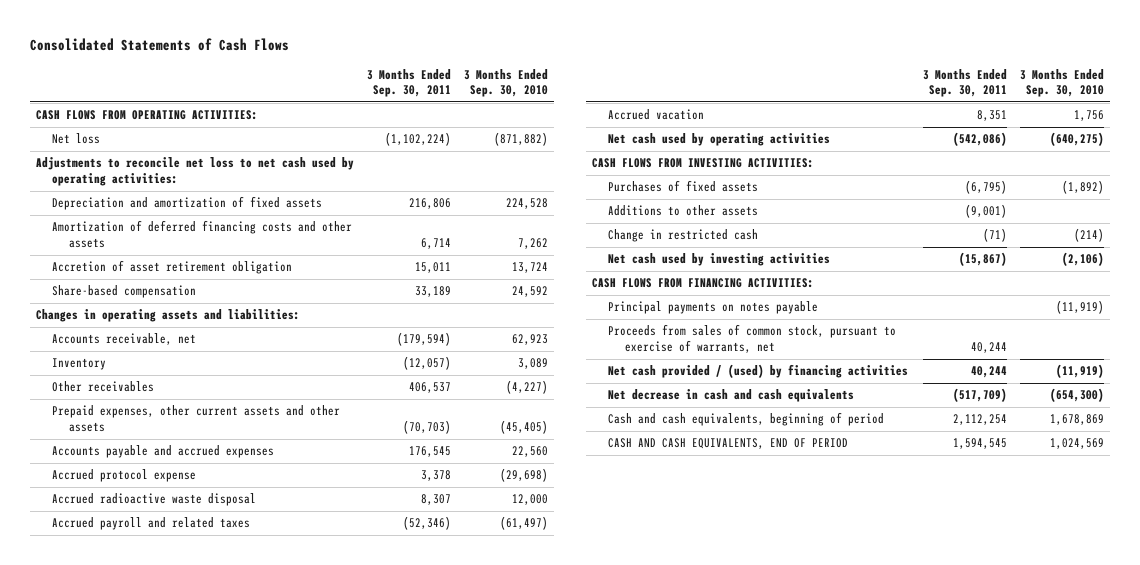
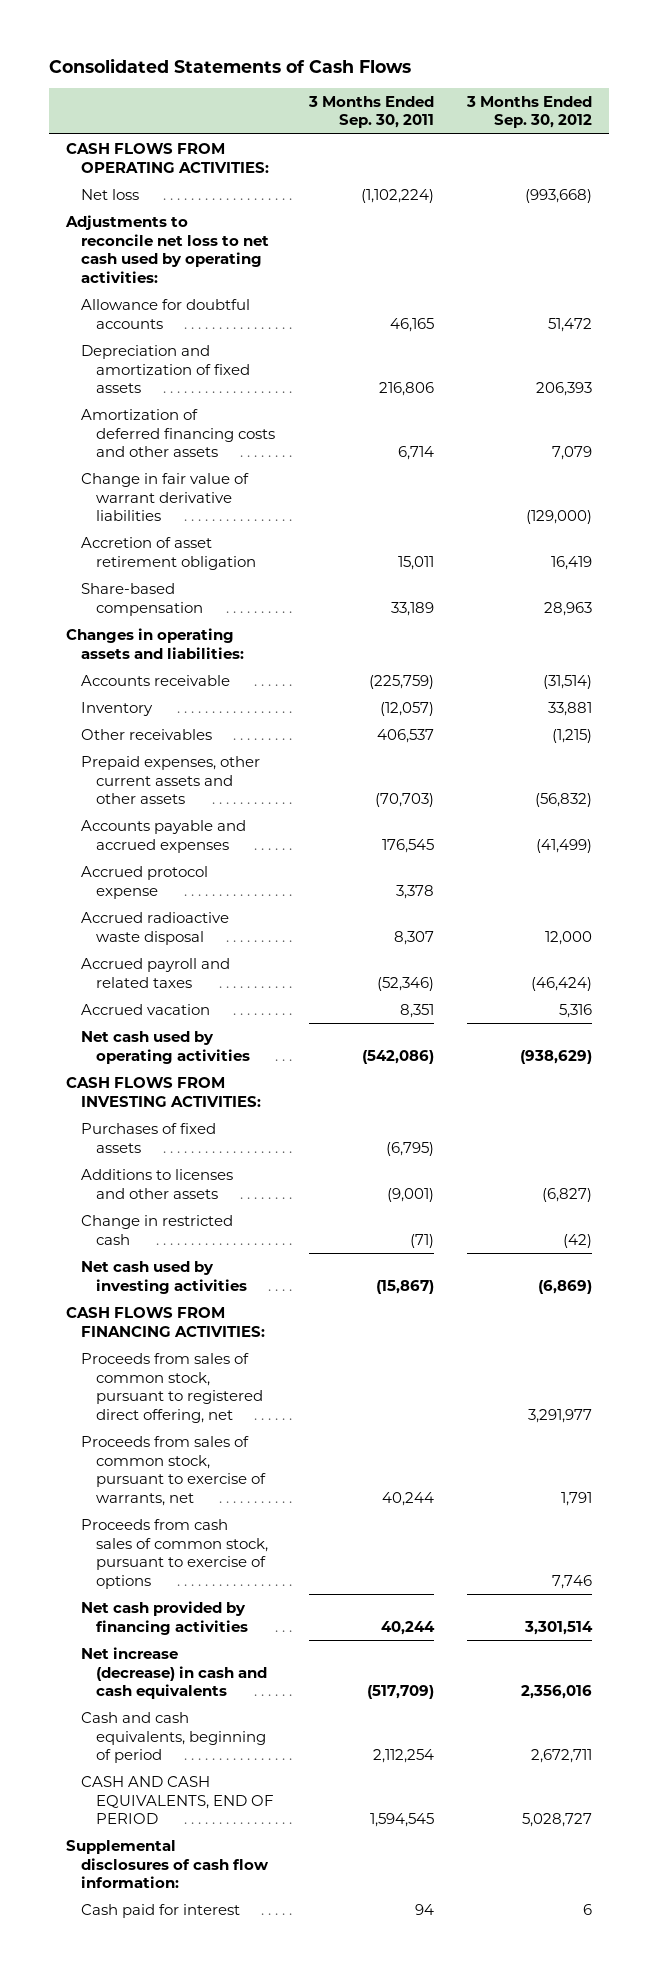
- | 3 Months Ended Sep. 30, 2011 | 3 Months Ended Sep. 30, 2010
+ | 3 Months Ended Sep. 30, 2011 | 3 Months Ended Sep. 30, 2012
+ Allowance for doubtful accounts | 46,165 | 51,472
+ Change in fair value of warrant derivative liabilities | | (129,000)
- Accounts receivable, net | (179,594) | 62,923
+ Accounts receivable | (225,759) | (31,514)
- Additions to other assets | (9,001) |
+ Additions to licenses and other assets | (9,001) | (6,827)
- Principal payments on notes payable | | (11,919)
+ Proceeds from sales of common stock, pursuant to registered direct offering, net | | 3,291,977
- Net cash provided / (used) by financing activities | 40,244 | (11,919)
- Net decrease in cash and cash equivalents | (517,709) | (654,300)
+ Proceeds from cash sales of common stock, pursuant to exercise of options | | 7,746
+ Net cash provided by financing activities | 40,244 | 3,301,514
+ Net increase (decrease) in cash and cash equivalents | (517,709) | 2,356,016
+ Supplemental disclosures of cash flow information:
+ Cash paid for interest | 94 | 6

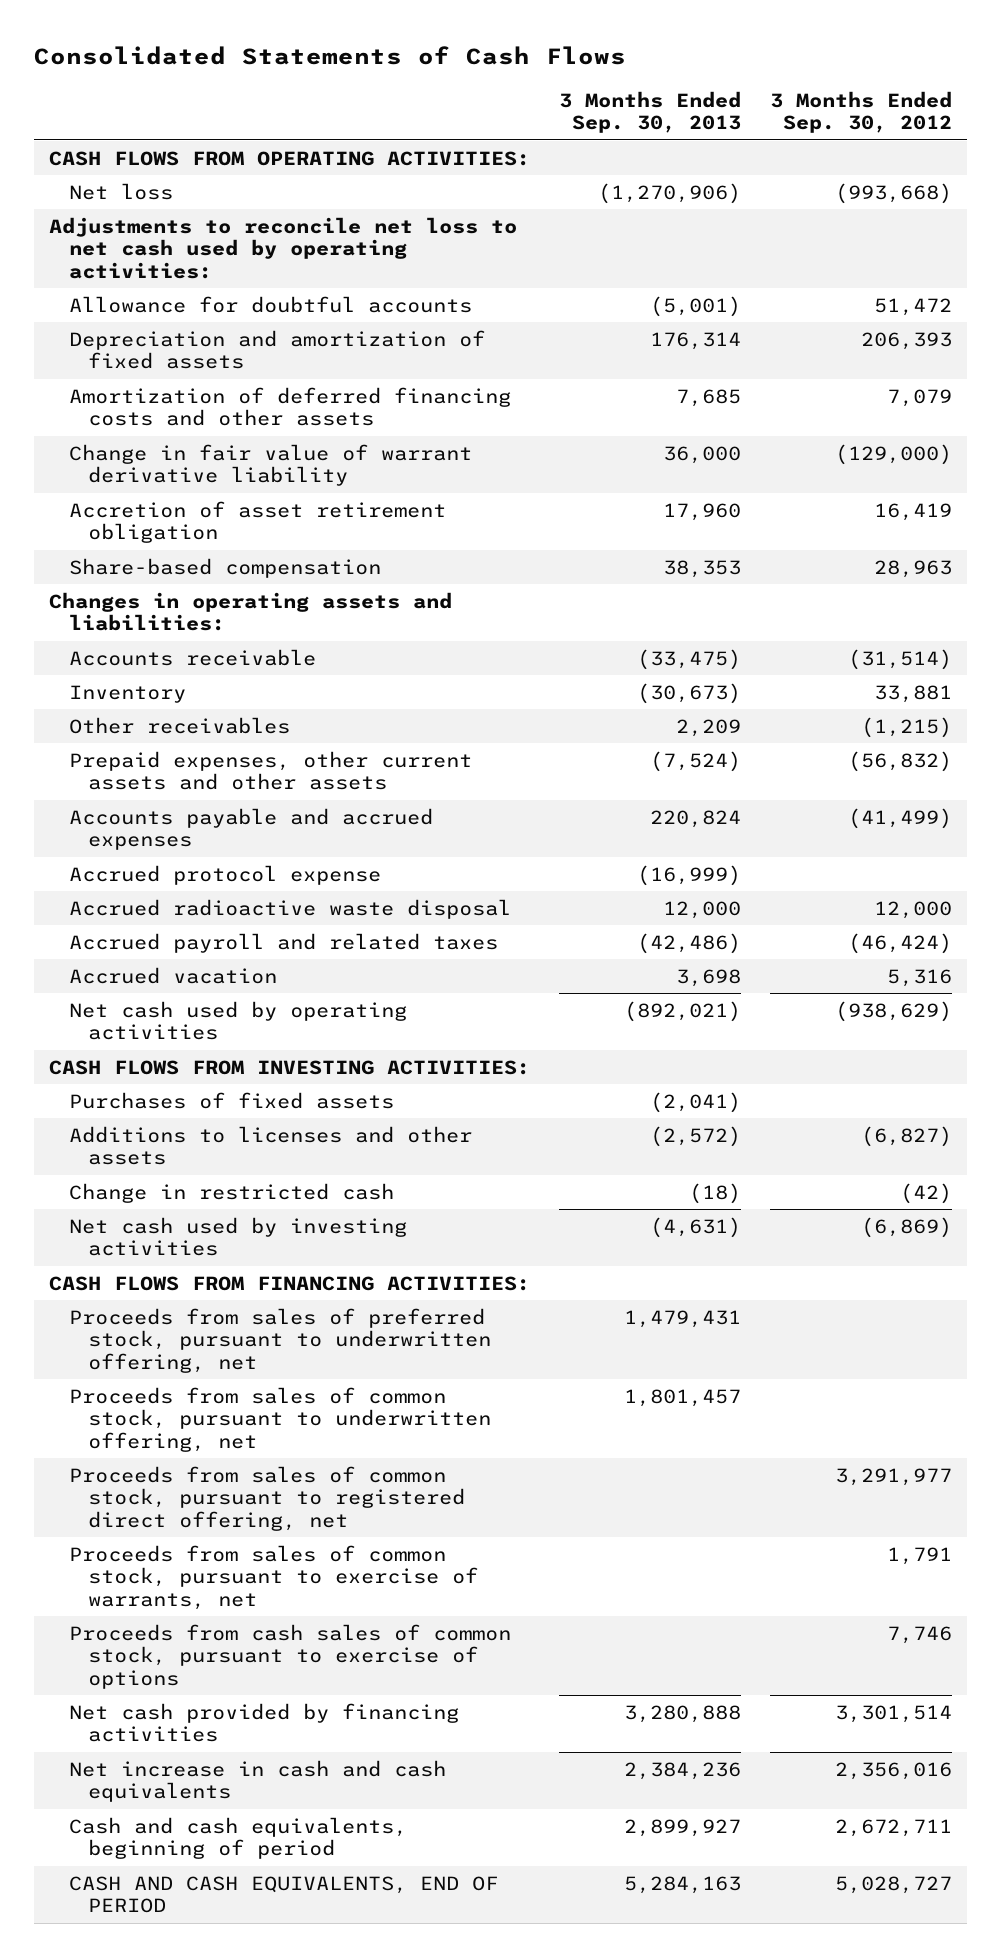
- | 3 Months Ended Sep. 30, 2011 | 3 Months Ended Sep. 30, 2012
+ | 3 Months Ended Sep. 30, 2013 | 3 Months Ended Sep. 30, 2012
- Change in fair value of warrant derivative liabilities | | (129,000)
+ Change in fair value of warrant derivative liability | 36,000 | (129,000)
+ Proceeds from sales of preferred stock, pursuant to underwritten offering, net | 1,479,431 |
+ Proceeds from sales of common stock, pursuant to underwritten offering, net | 1,801,457 |
- Net increase (decrease) in cash and cash equivalents | (517,709) | 2,356,016
+ Net increase in cash and cash equivalents | 2,384,236 | 2,356,016
- Supplemental disclosures of cash flow information:
- Cash paid for interest | 94 | 6

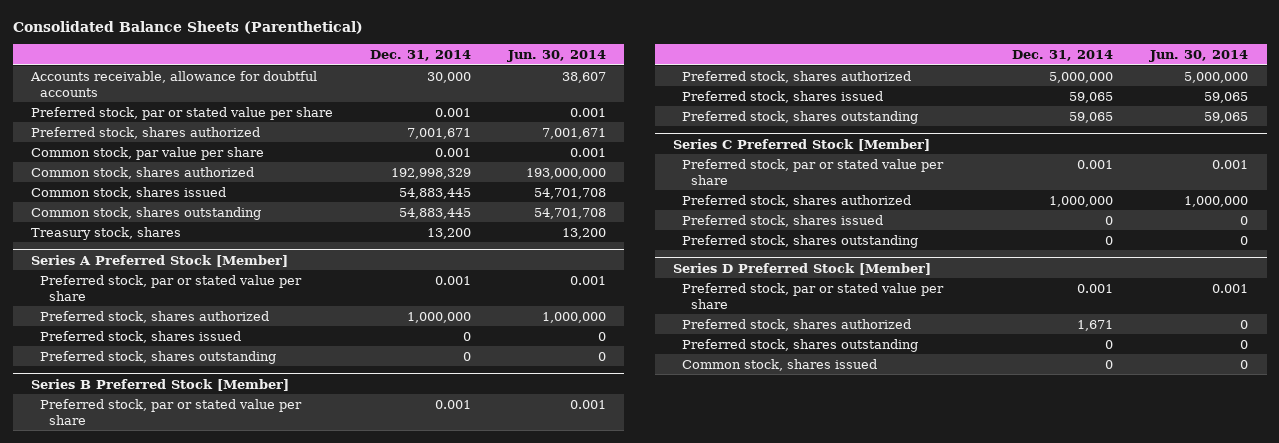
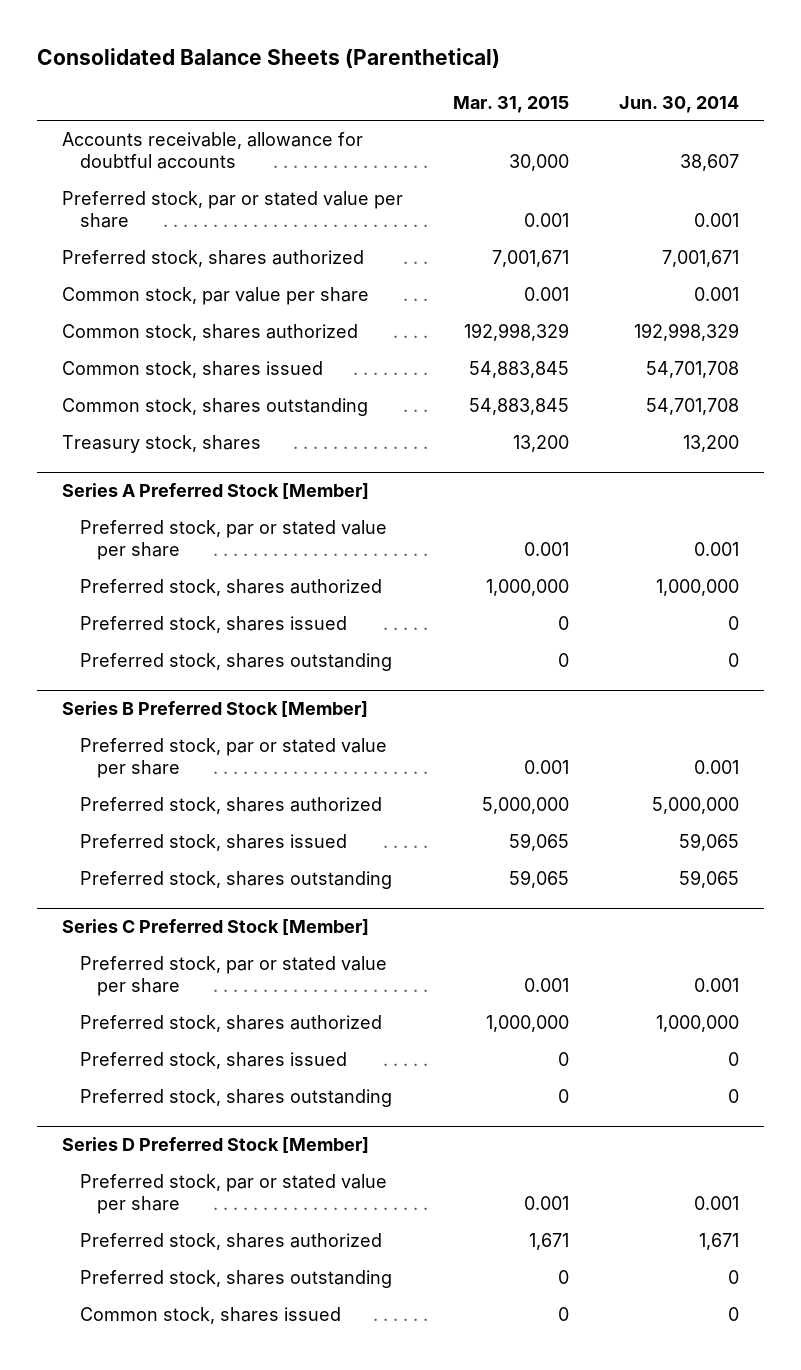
- | Dec. 31, 2014 | Jun. 30, 2014
+ | Mar. 31, 2015 | Jun. 30, 2014
- Common stock, shares authorized | 192,998,329 | 193,000,000
+ Common stock, shares authorized | 192,998,329 | 192,998,329
@ Series D Preferred Stock [Member]
- Preferred stock, shares authorized | 1,671 | 0
+ Preferred stock, shares authorized | 1,671 | 1,671

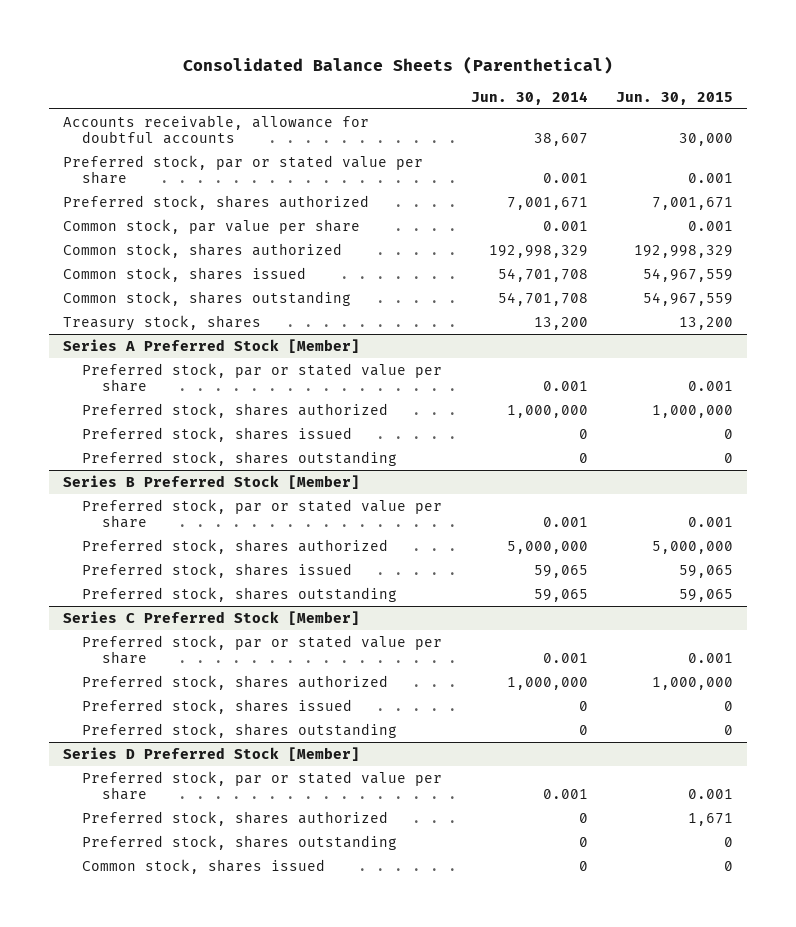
- | Mar. 31, 2015 | Jun. 30, 2014
+ | Jun. 30, 2014 | Jun. 30, 2015
@ Series D Preferred Stock [Member]
- Preferred stock, shares authorized | 1,671 | 1,671
+ Preferred stock, shares authorized | 0 | 1,671

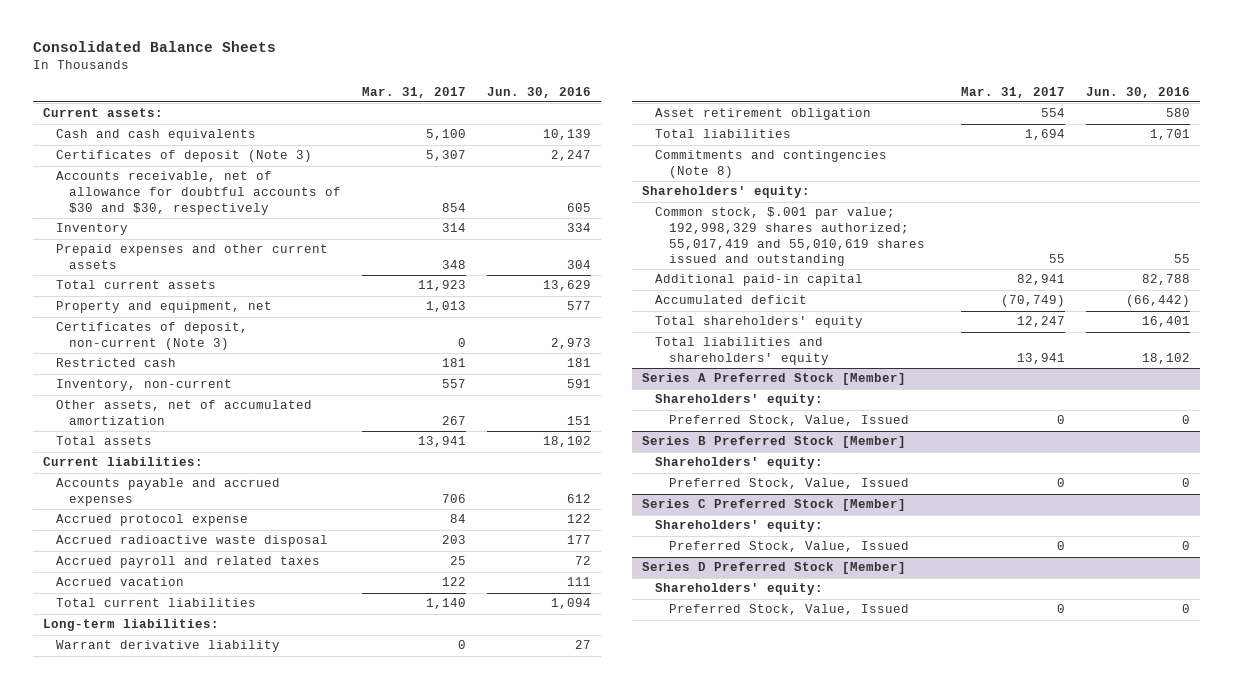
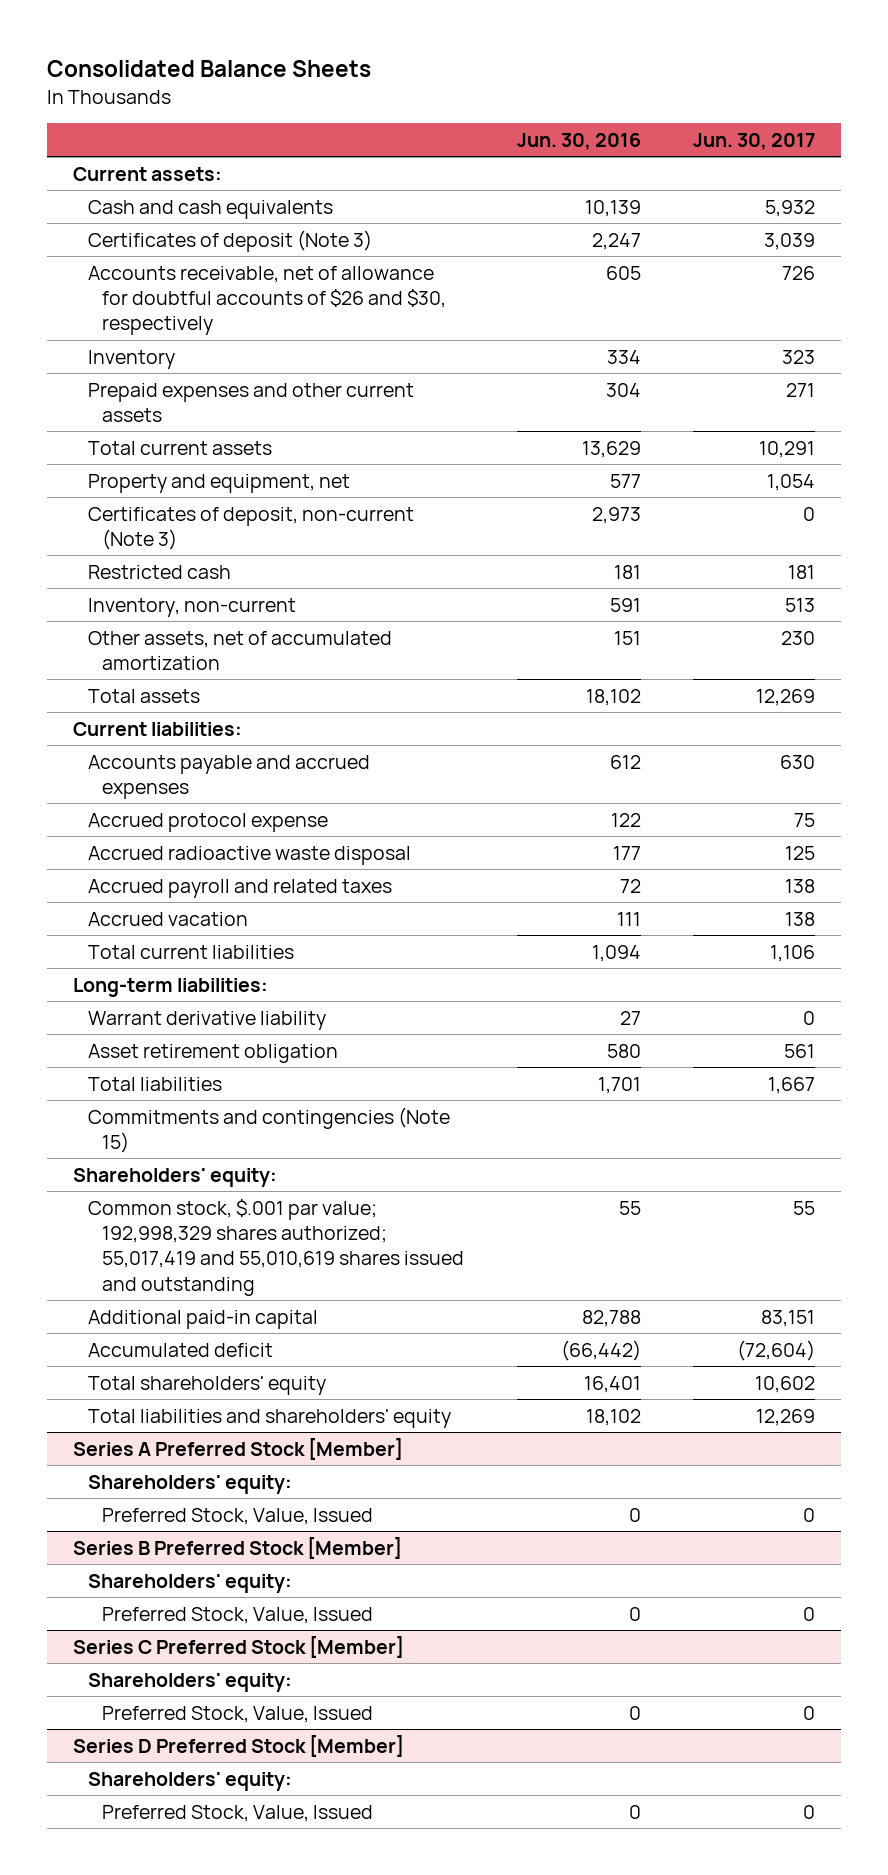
- | Mar. 31, 2017 | Jun. 30, 2016
+ | Jun. 30, 2016 | Jun. 30, 2017
- Accounts receivable, net of allowance for doubtful accounts of $30 and $30, respectively | 854 | 605
+ Accounts receivable, net of allowance for doubtful accounts of $26 and $30, respectively | 605 | 726
- Commitments and contingencies (Note 8)
+ Commitments and contingencies (Note 15)

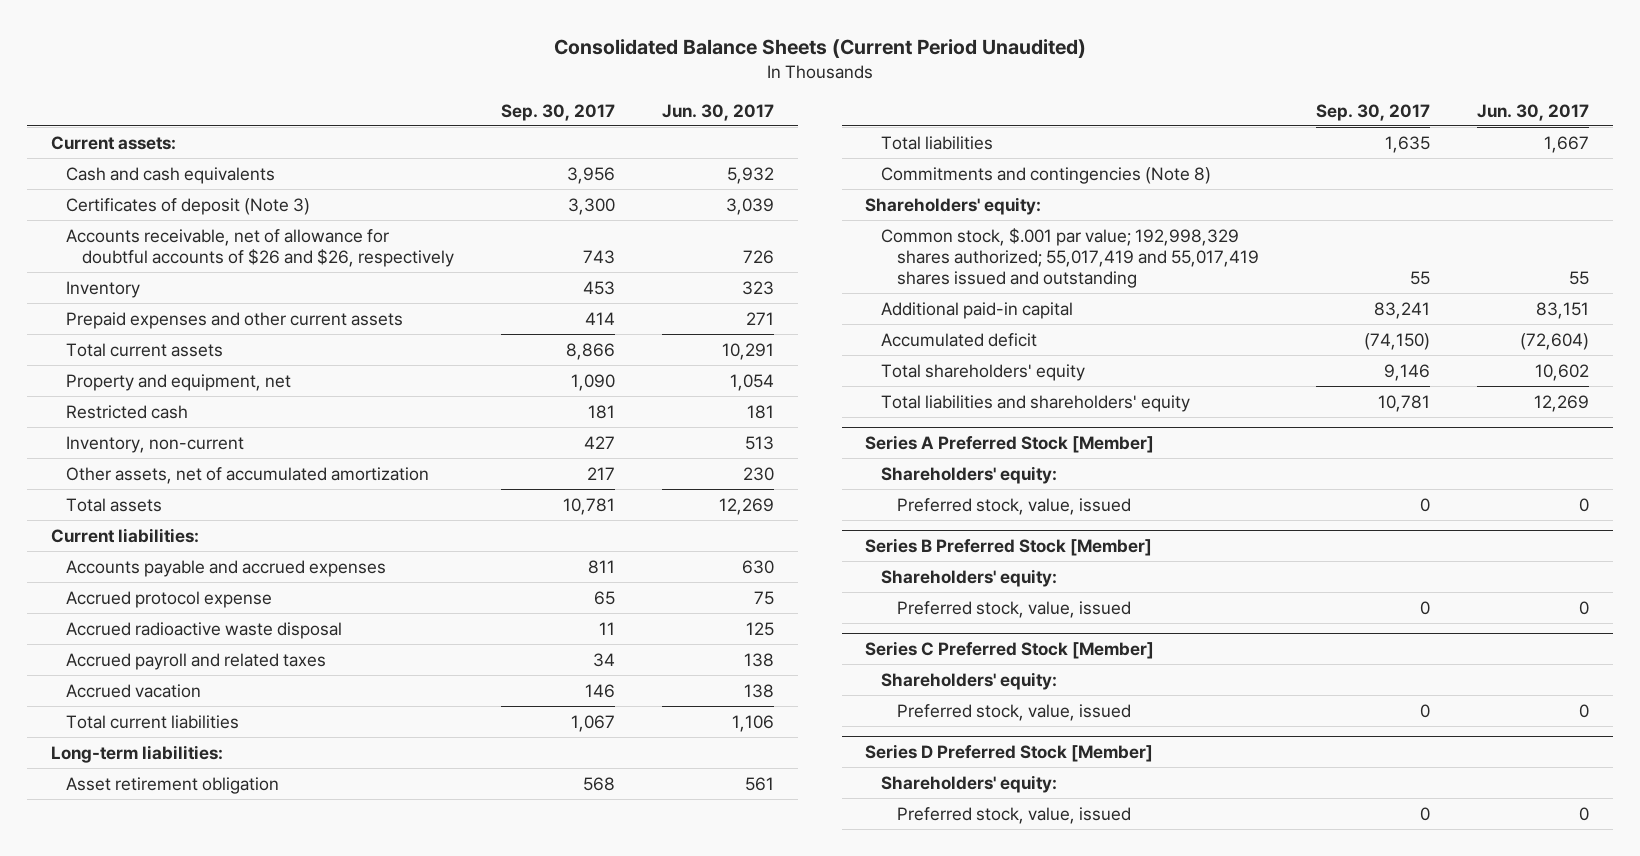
- Consolidated Balance Sheets
+ Consolidated Balance Sheets (Current Period Unaudited)
- | Jun. 30, 2016 | Jun. 30, 2017
+ | Sep. 30, 2017 | Jun. 30, 2017
- Accounts receivable, net of allowance for doubtful accounts of $26 and $30, respectively | 605 | 726
+ Accounts receivable, net of allowance for doubtful accounts of $26 and $26, respectively | 743 | 726
- Certificates of deposit, non-current (Note 3) | 2,973 | 0
- Warrant derivative liability | 27 | 0
- Commitments and contingencies (Note 15)
+ Commitments and contingencies (Note 8)
- Common stock, $.001 par value; 192,998,329 shares authorized; 55,017,419 and 55,010,619 shares issued and outstanding | 55 | 55
+ Common stock, $.001 par value; 192,998,329 shares authorized; 55,017,419 and 55,017,419 shares issued and outstanding | 55 | 55
@ Series A Preferred Stock [Member]
- Preferred Stock, Value, Issued | 0 | 0
+ Preferred stock, value, issued | 0 | 0
@ Series B Preferred Stock [Member]
- Preferred Stock, Value, Issued | 0 | 0
+ Preferred stock, value, issued | 0 | 0
@ Series C Preferred Stock [Member]
- Preferred Stock, Value, Issued | 0 | 0
+ Preferred stock, value, issued | 0 | 0
@ Series D Preferred Stock [Member]
- Preferred Stock, Value, Issued | 0 | 0
+ Preferred stock, value, issued | 0 | 0

